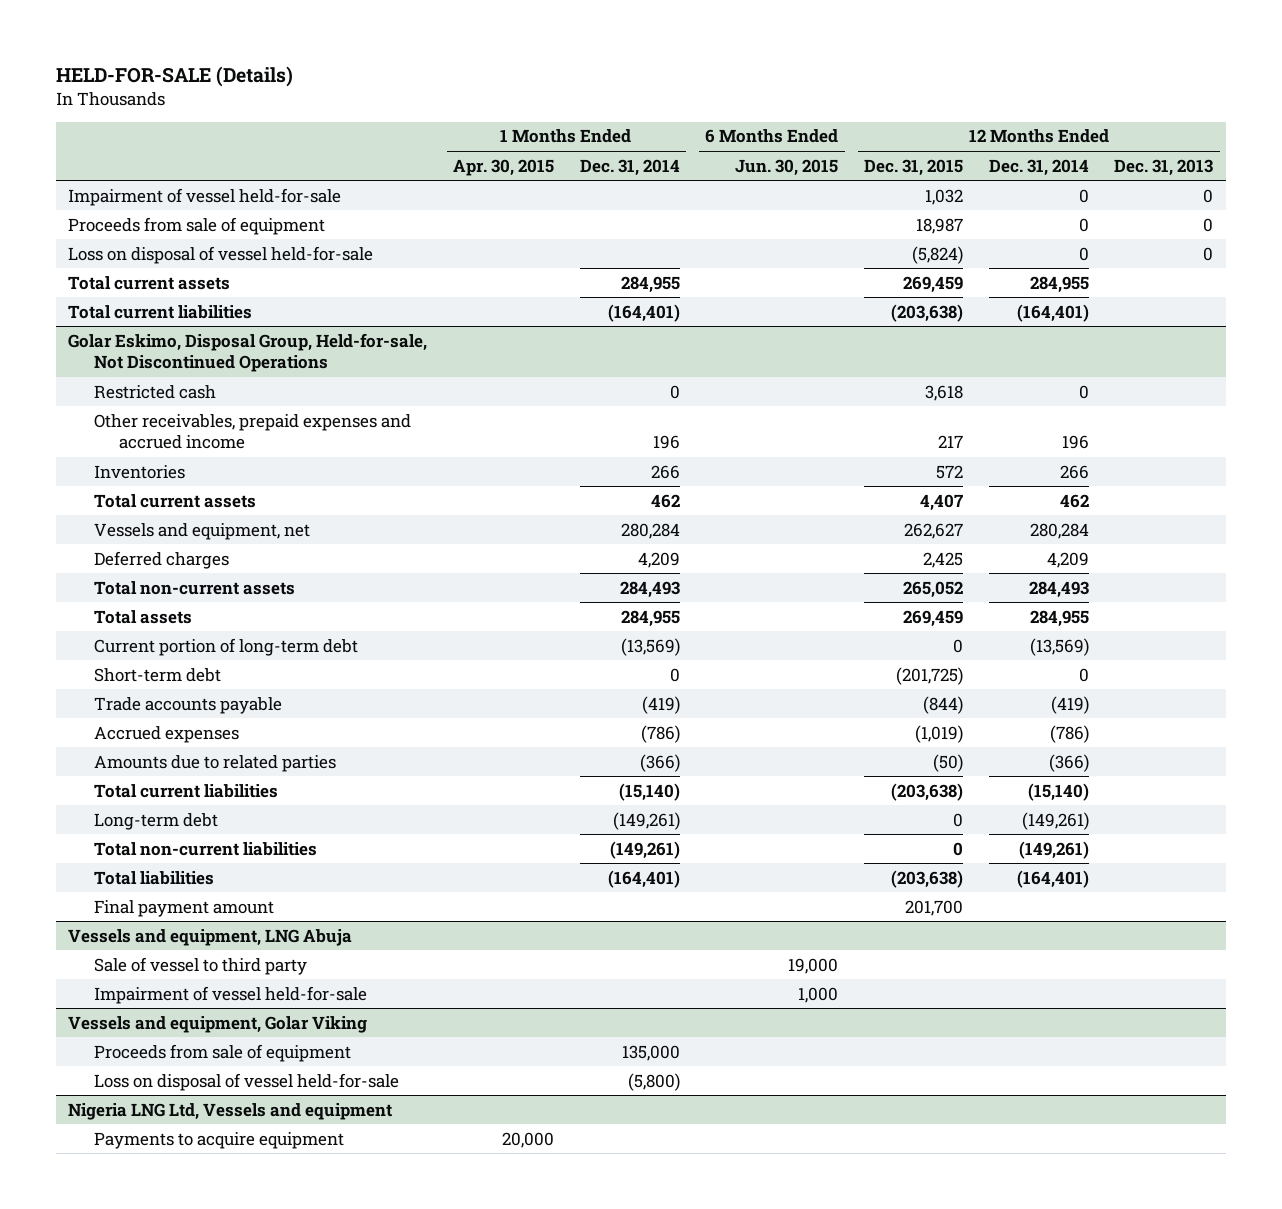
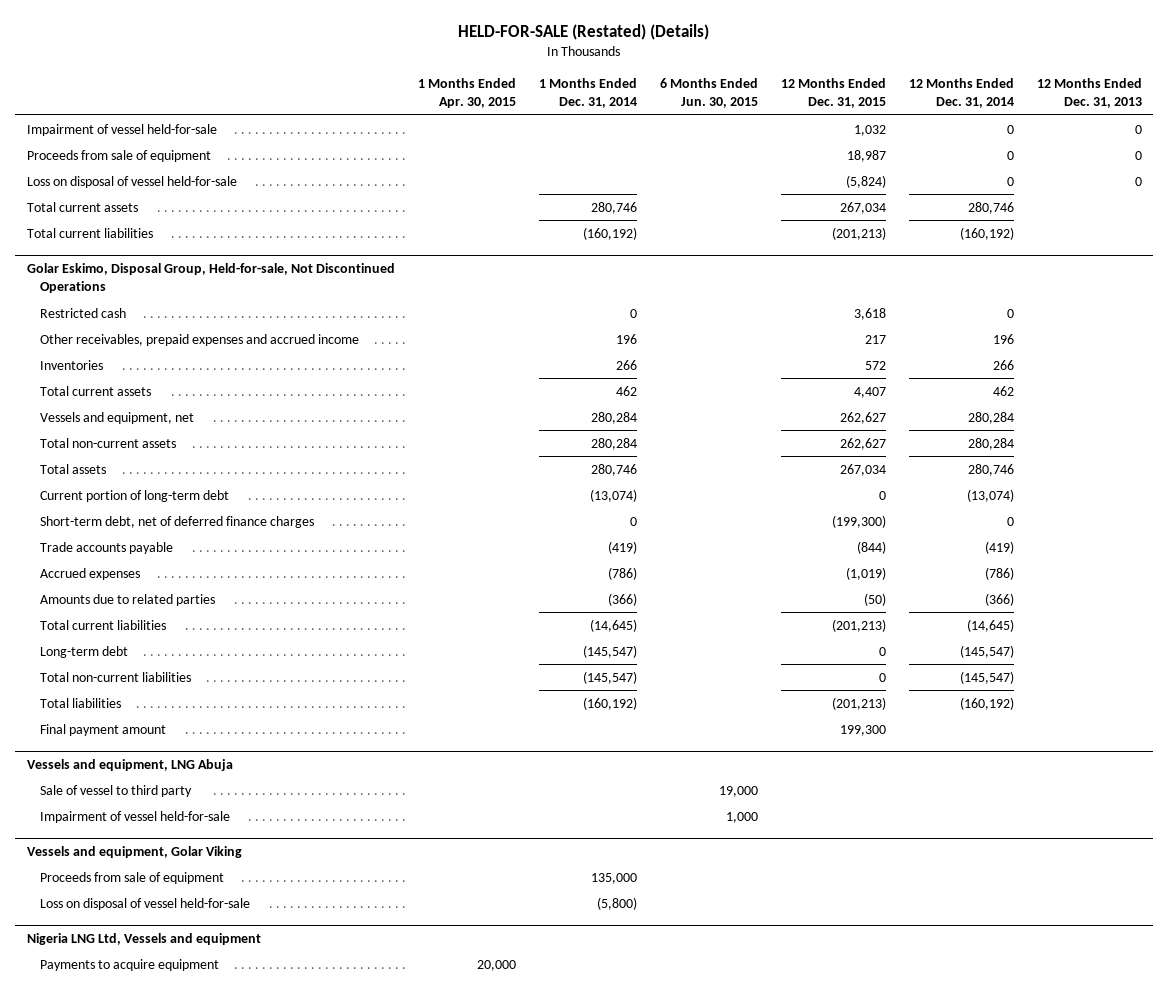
- HELD-FOR-SALE (Details)
+ HELD-FOR-SALE (Restated) (Details)
- Total current assets | | 284,955 | | 269,459 | 284,955 |
- Total current liabilities | | (164,401) | | (203,638) | (164,401) |
+ Total current assets | | 280,746 | | 267,034 | 280,746 |
+ Total current liabilities | | (160,192) | | (201,213) | (160,192) |
@ Golar Eskimo, Disposal Group, Held-for-sale, Not Discontinued Operations
- Deferred charges | | 4,209 | | 2,425 | 4,209 |
- Total non-current assets | | 284,493 | | 265,052 | 284,493 |
- Total assets | | 284,955 | | 269,459 | 284,955 |
- Current portion of long-term debt | | (13,569) | | 0 | (13,569) |
- Short-term debt | | 0 | | (201,725) | 0 |
+ Total non-current assets | | 280,284 | | 262,627 | 280,284 |
+ Total assets | | 280,746 | | 267,034 | 280,746 |
+ Current portion of long-term debt | | (13,074) | | 0 | (13,074) |
+ Short-term debt, net of deferred finance charges | | 0 | | (199,300) | 0 |
- Total current liabilities | | (15,140) | | (203,638) | (15,140) |
- Long-term debt | | (149,261) | | 0 | (149,261) |
- Total non-current liabilities | | (149,261) | | 0 | (149,261) |
- Total liabilities | | (164,401) | | (203,638) | (164,401) |
- Final payment amount | | | | 201,700 | |
+ Total current liabilities | | (14,645) | | (201,213) | (14,645) |
+ Long-term debt | | (145,547) | | 0 | (145,547) |
+ Total non-current liabilities | | (145,547) | | 0 | (145,547) |
+ Total liabilities | | (160,192) | | (201,213) | (160,192) |
+ Final payment amount | | | | 199,300 | |

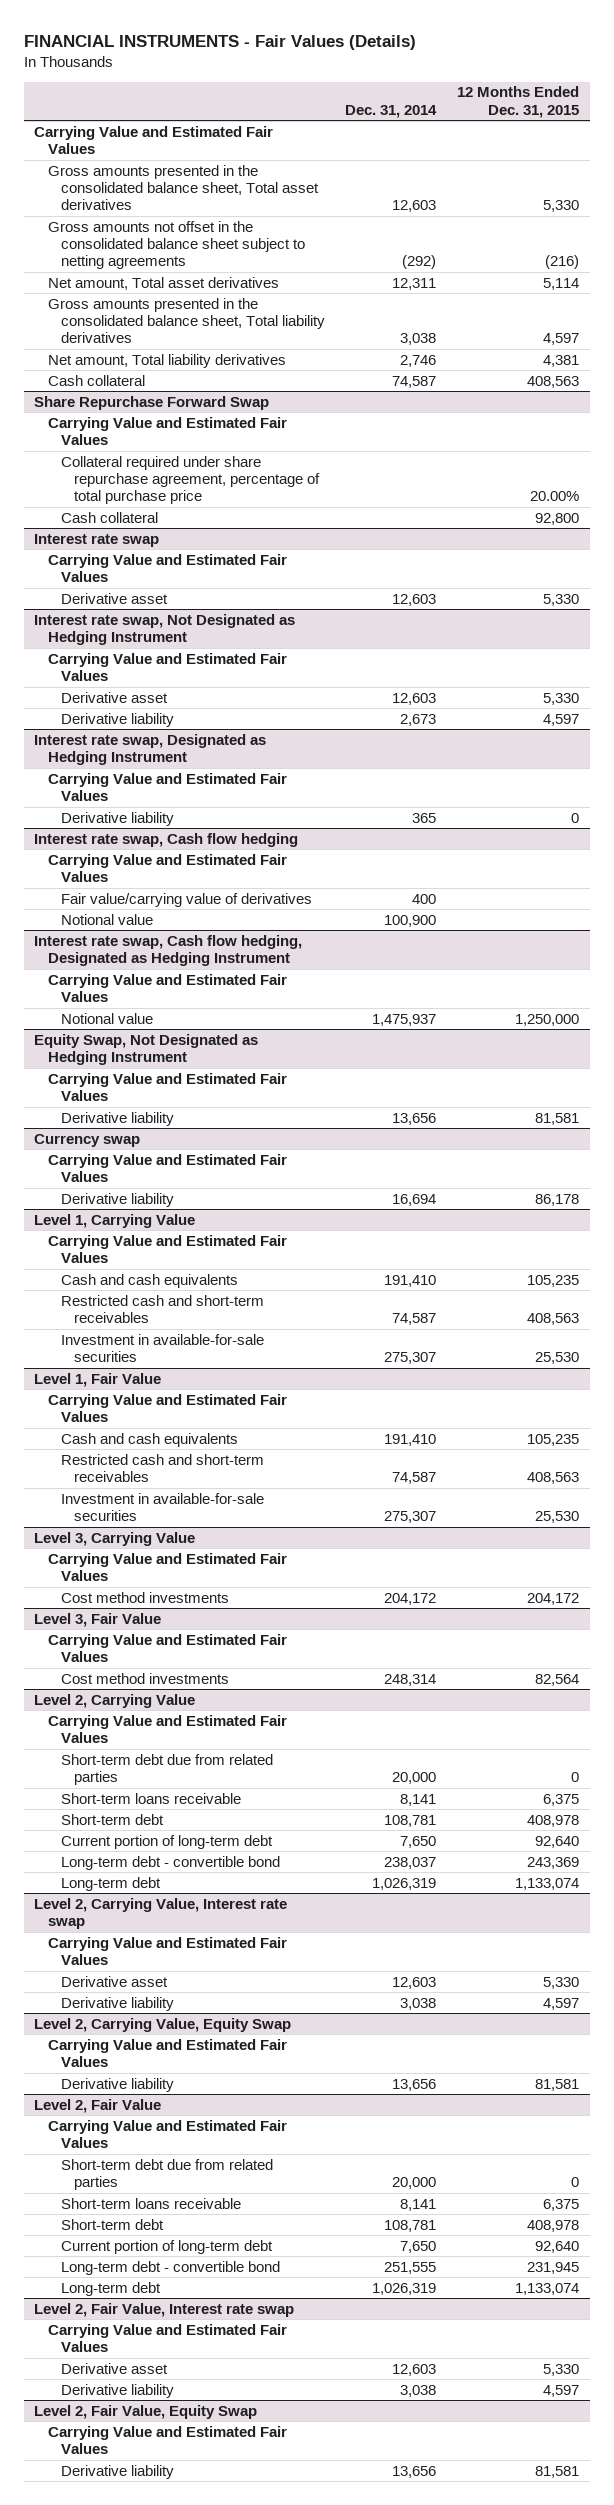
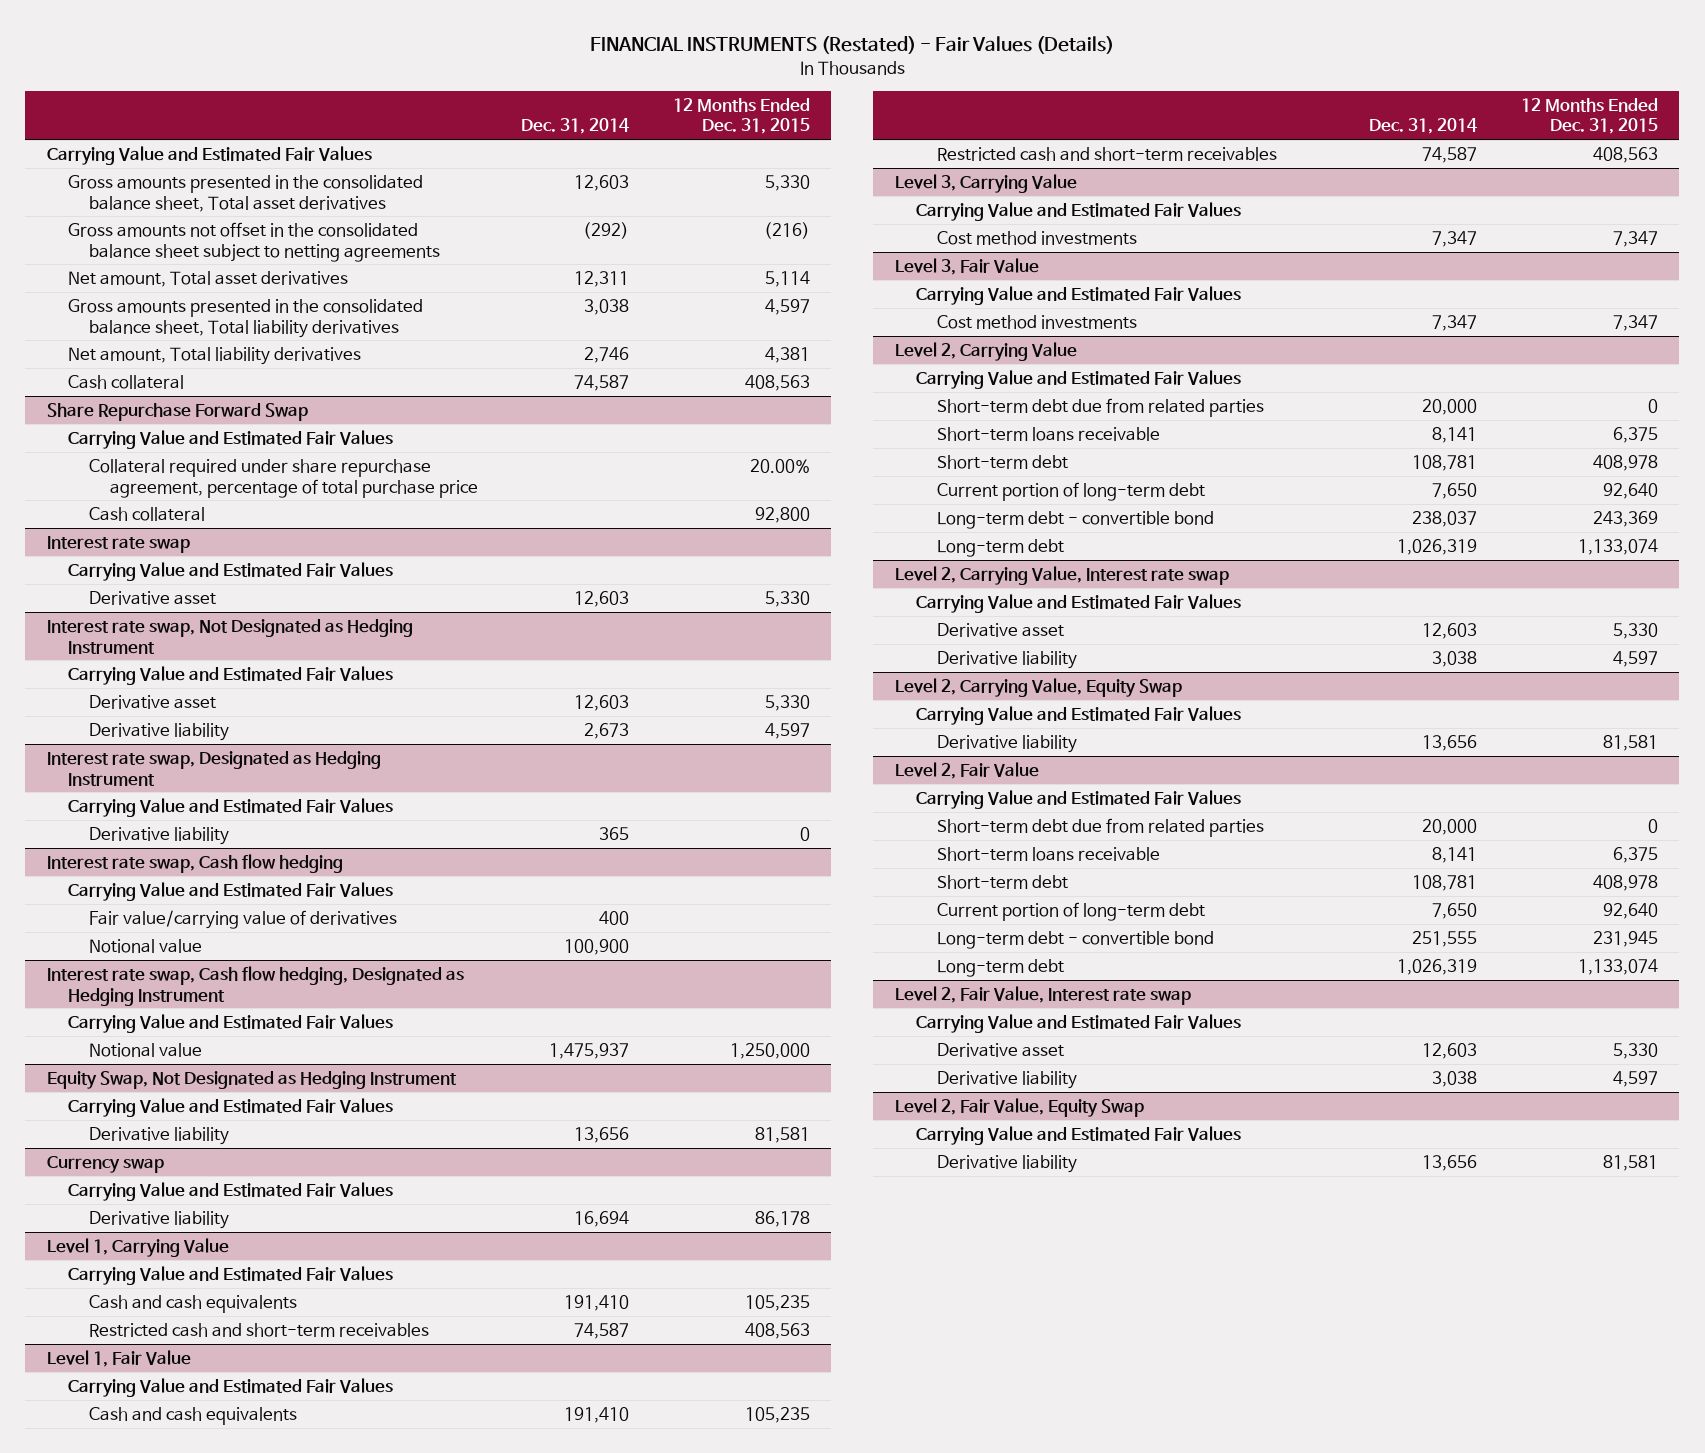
- FINANCIAL INSTRUMENTS - Fair Values (Details)
+ FINANCIAL INSTRUMENTS (Restated) - Fair Values (Details)
@ Level 1, Carrying Value
- Investment in available-for-sale securities | 275,307 | 25,530
@ Level 1, Fair Value
- Investment in available-for-sale securities | 275,307 | 25,530
@ Level 3, Carrying Value
- Cost method investments | 204,172 | 204,172
+ Cost method investments | 7,347 | 7,347
@ Level 3, Fair Value
- Cost method investments | 248,314 | 82,564
+ Cost method investments | 7,347 | 7,347

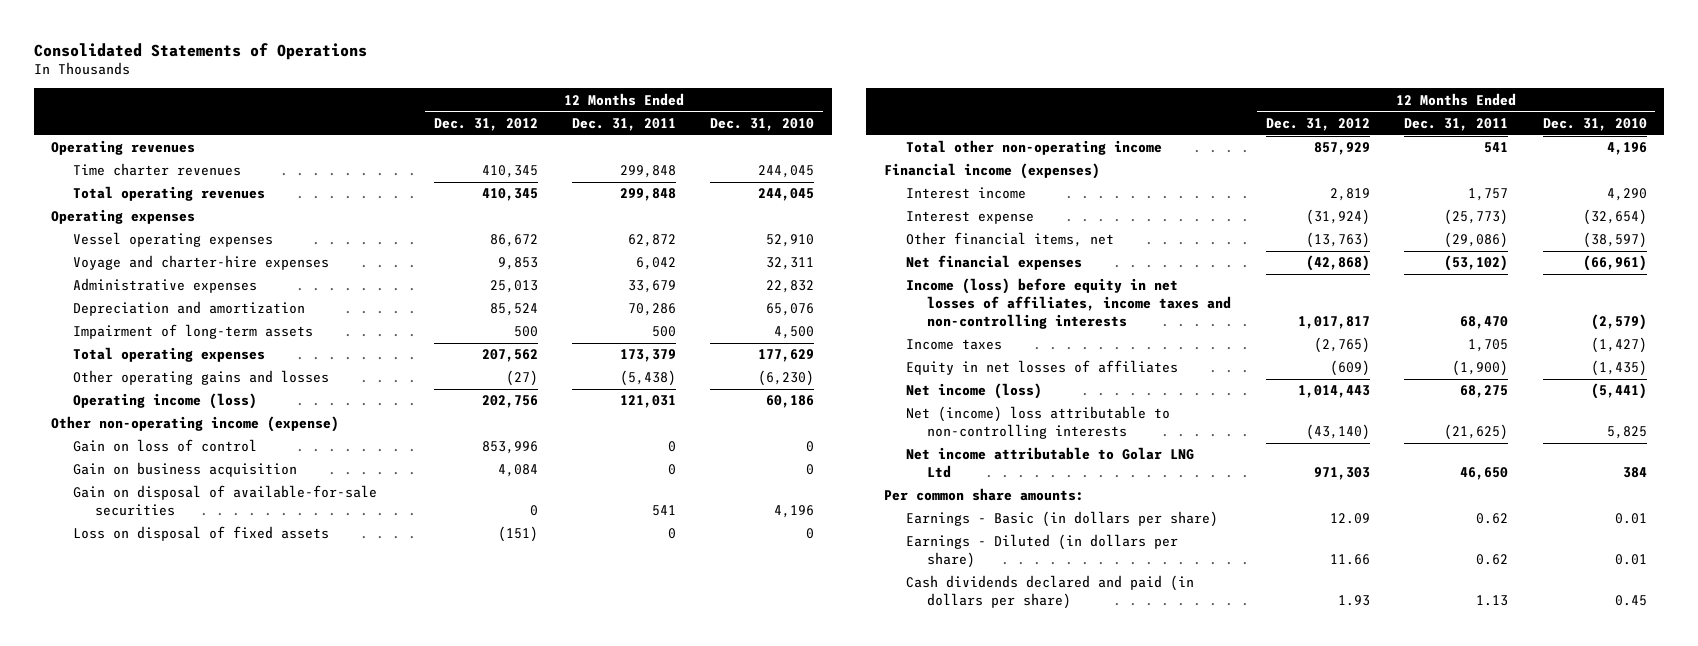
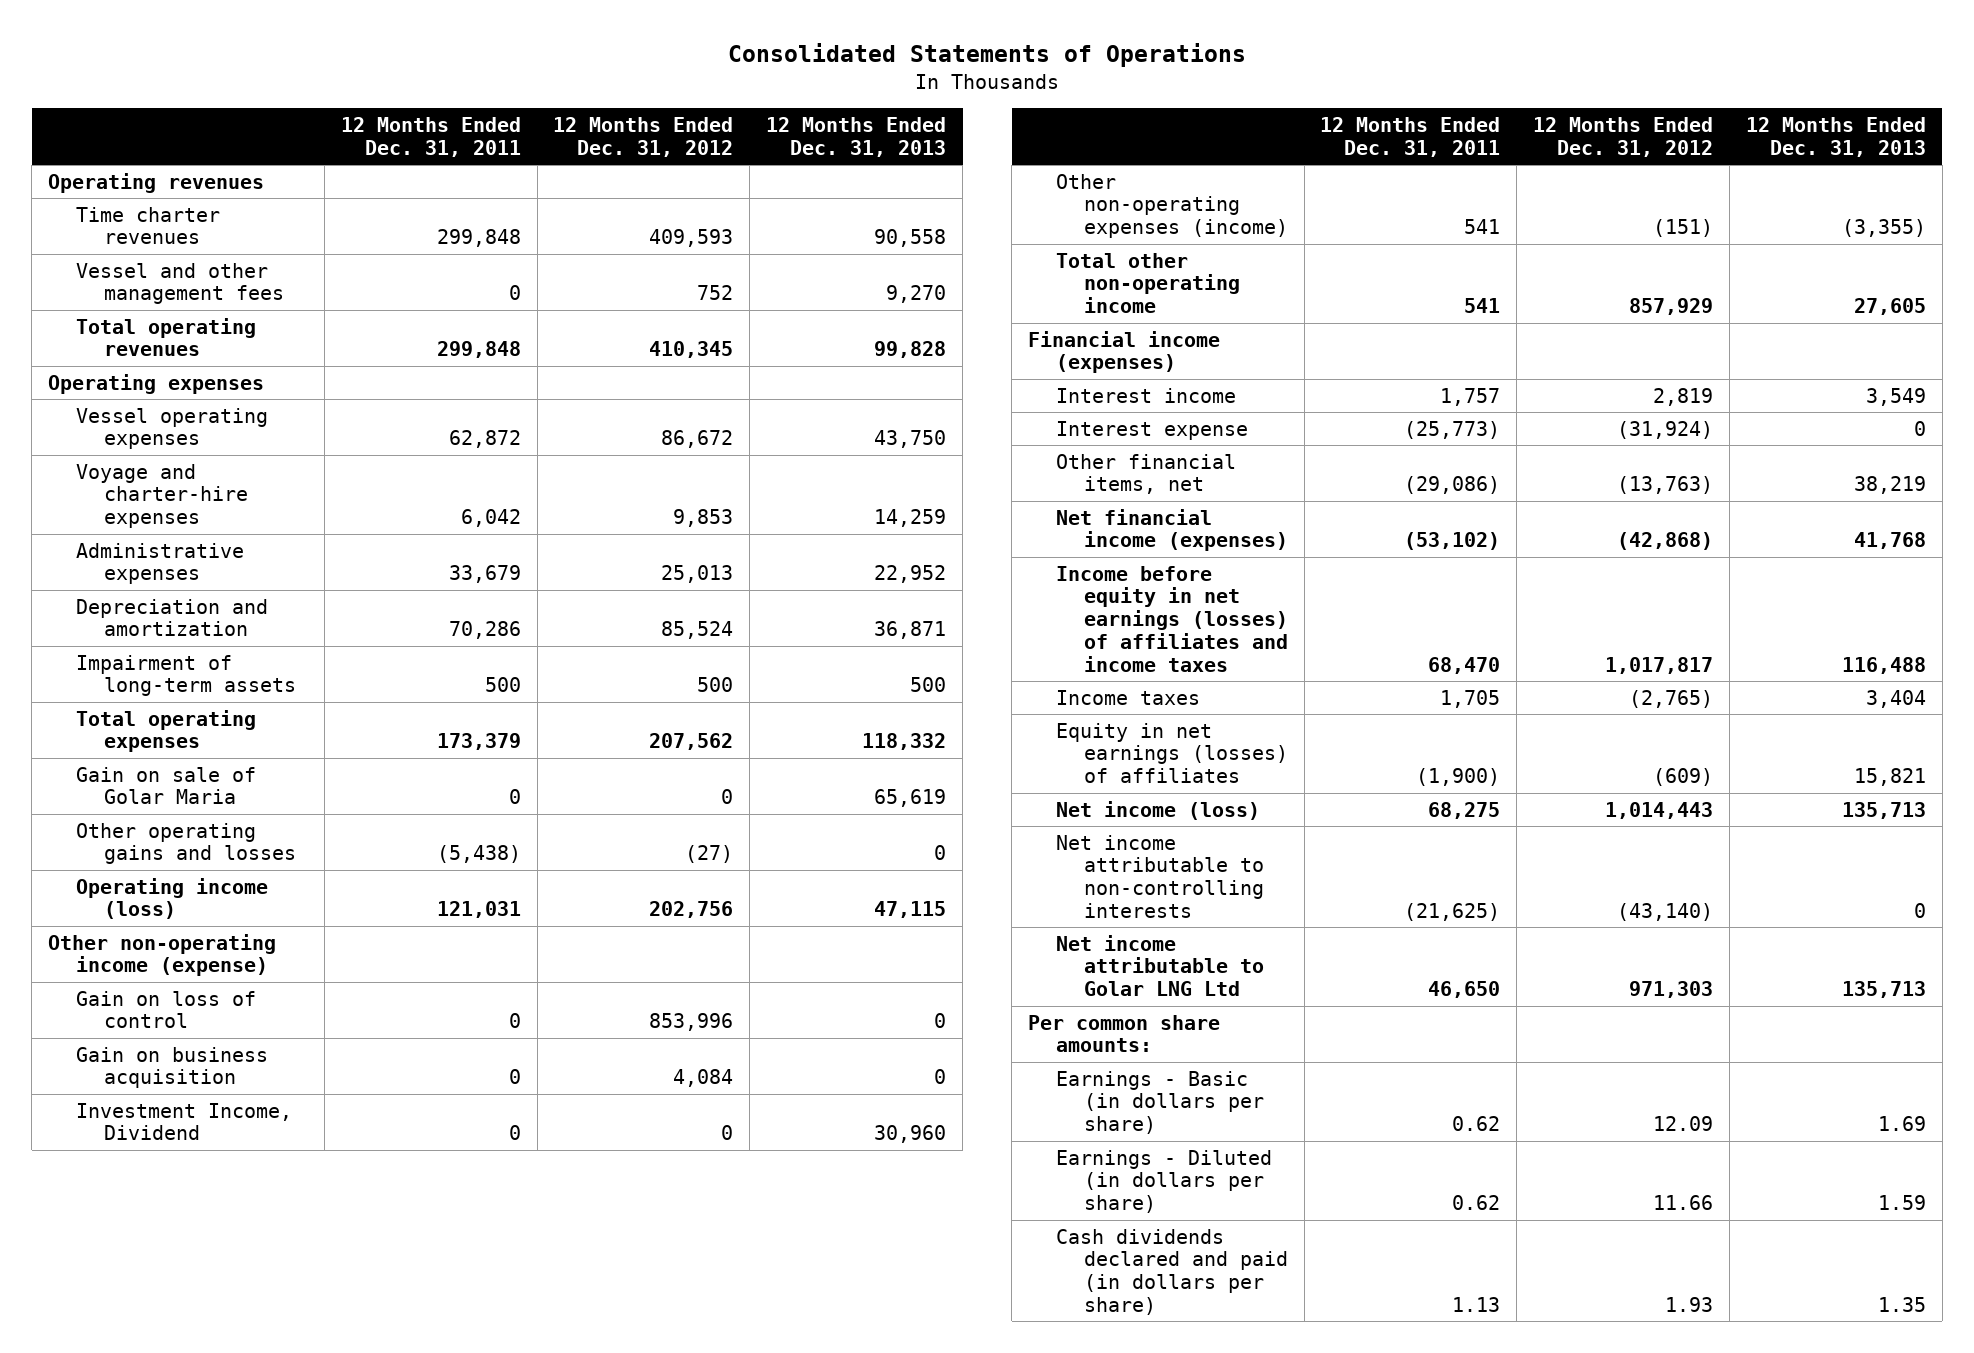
- | 12 Months Ended Dec. 31, 2012 | 12 Months Ended Dec. 31, 2011 | 12 Months Ended Dec. 31, 2010
+ | 12 Months Ended Dec. 31, 2011 | 12 Months Ended Dec. 31, 2012 | 12 Months Ended Dec. 31, 2013
- Time charter revenues | 410,345 | 299,848 | 244,045
+ Time charter revenues | 299,848 | 409,593 | 90,558
+ Vessel and other management fees | 0 | 752 | 9,270
+ Gain on sale of Golar Maria | 0 | 0 | 65,619
- Gain on disposal of available-for-sale securities | 0 | 541 | 4,196
- Loss on disposal of fixed assets | (151) | 0 | 0
+ Investment Income, Dividend | 0 | 0 | 30,960
+ Other non-operating expenses (income) | 541 | (151) | (3,355)
- Net financial expenses | (42,868) | (53,102) | (66,961)
- Income (loss) before equity in net losses of affiliates, income taxes and non-controlling interests | 1,017,817 | 68,470 | (2,579)
+ Net financial income (expenses) | (53,102) | (42,868) | 41,768
+ Income before equity in net earnings (losses) of affiliates and income taxes | 68,470 | 1,017,817 | 116,488
- Equity in net losses of affiliates | (609) | (1,900) | (1,435)
+ Equity in net earnings (losses) of affiliates | (1,900) | (609) | 15,821
- Net (income) loss attributable to non-controlling interests | (43,140) | (21,625) | 5,825
+ Net income attributable to non-controlling interests | (21,625) | (43,140) | 0

